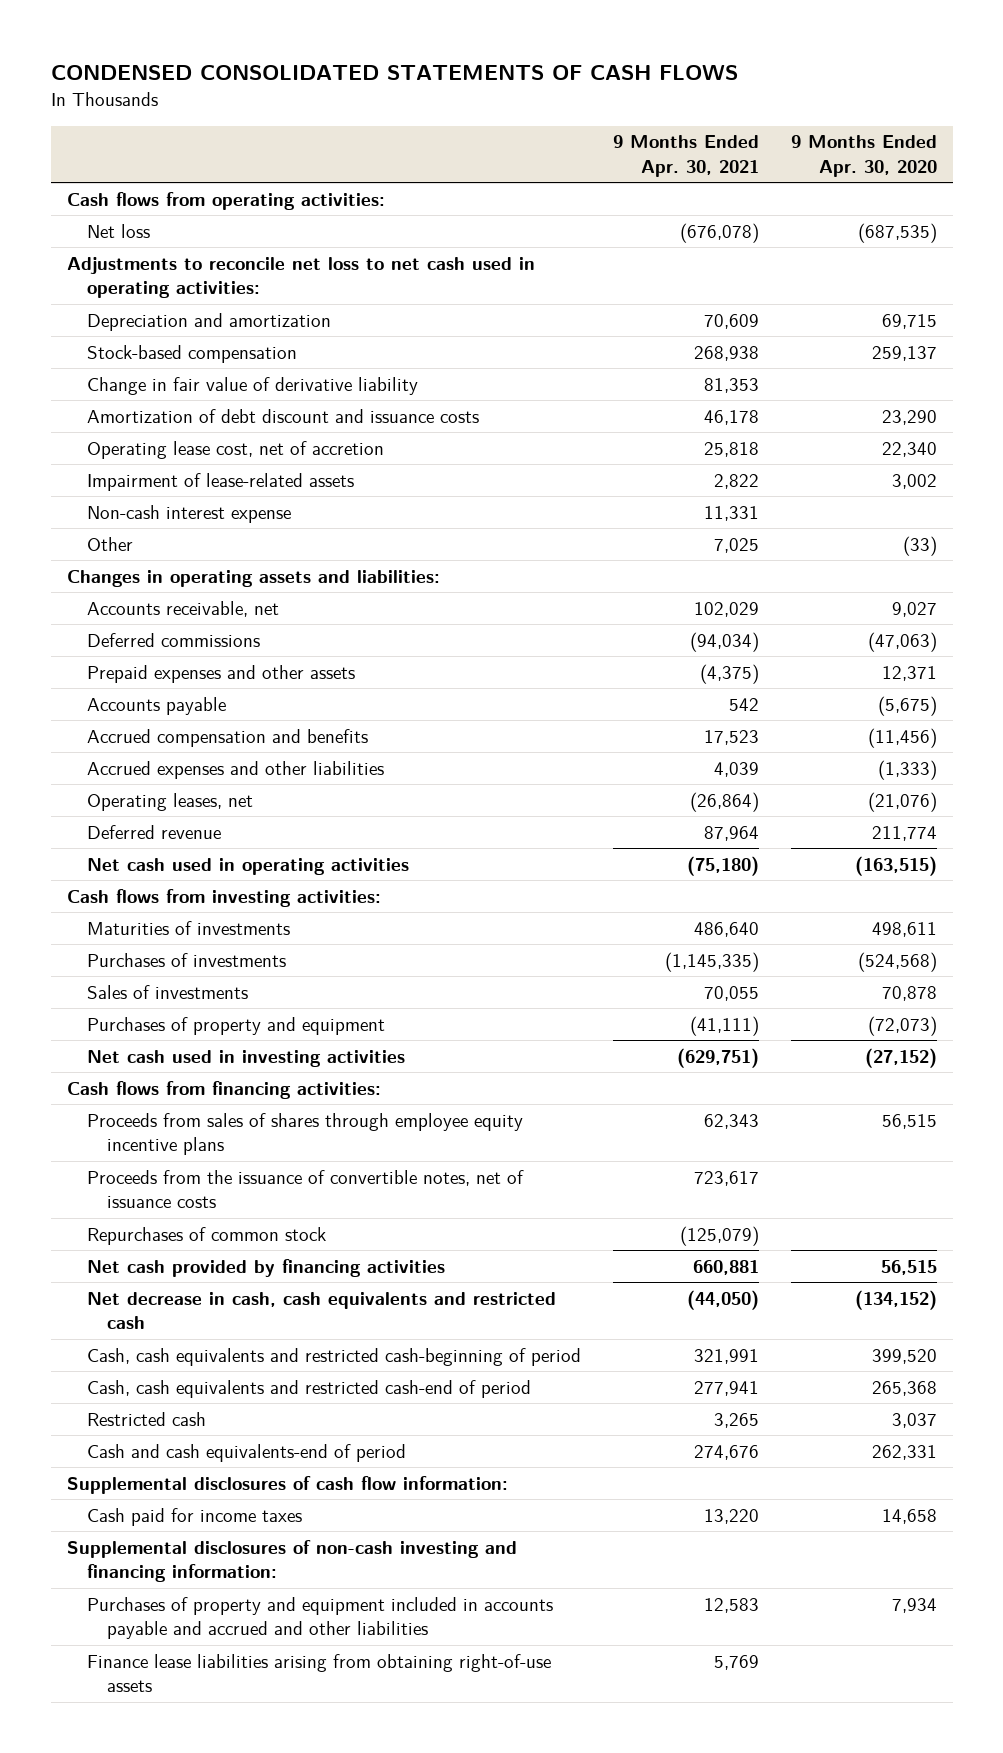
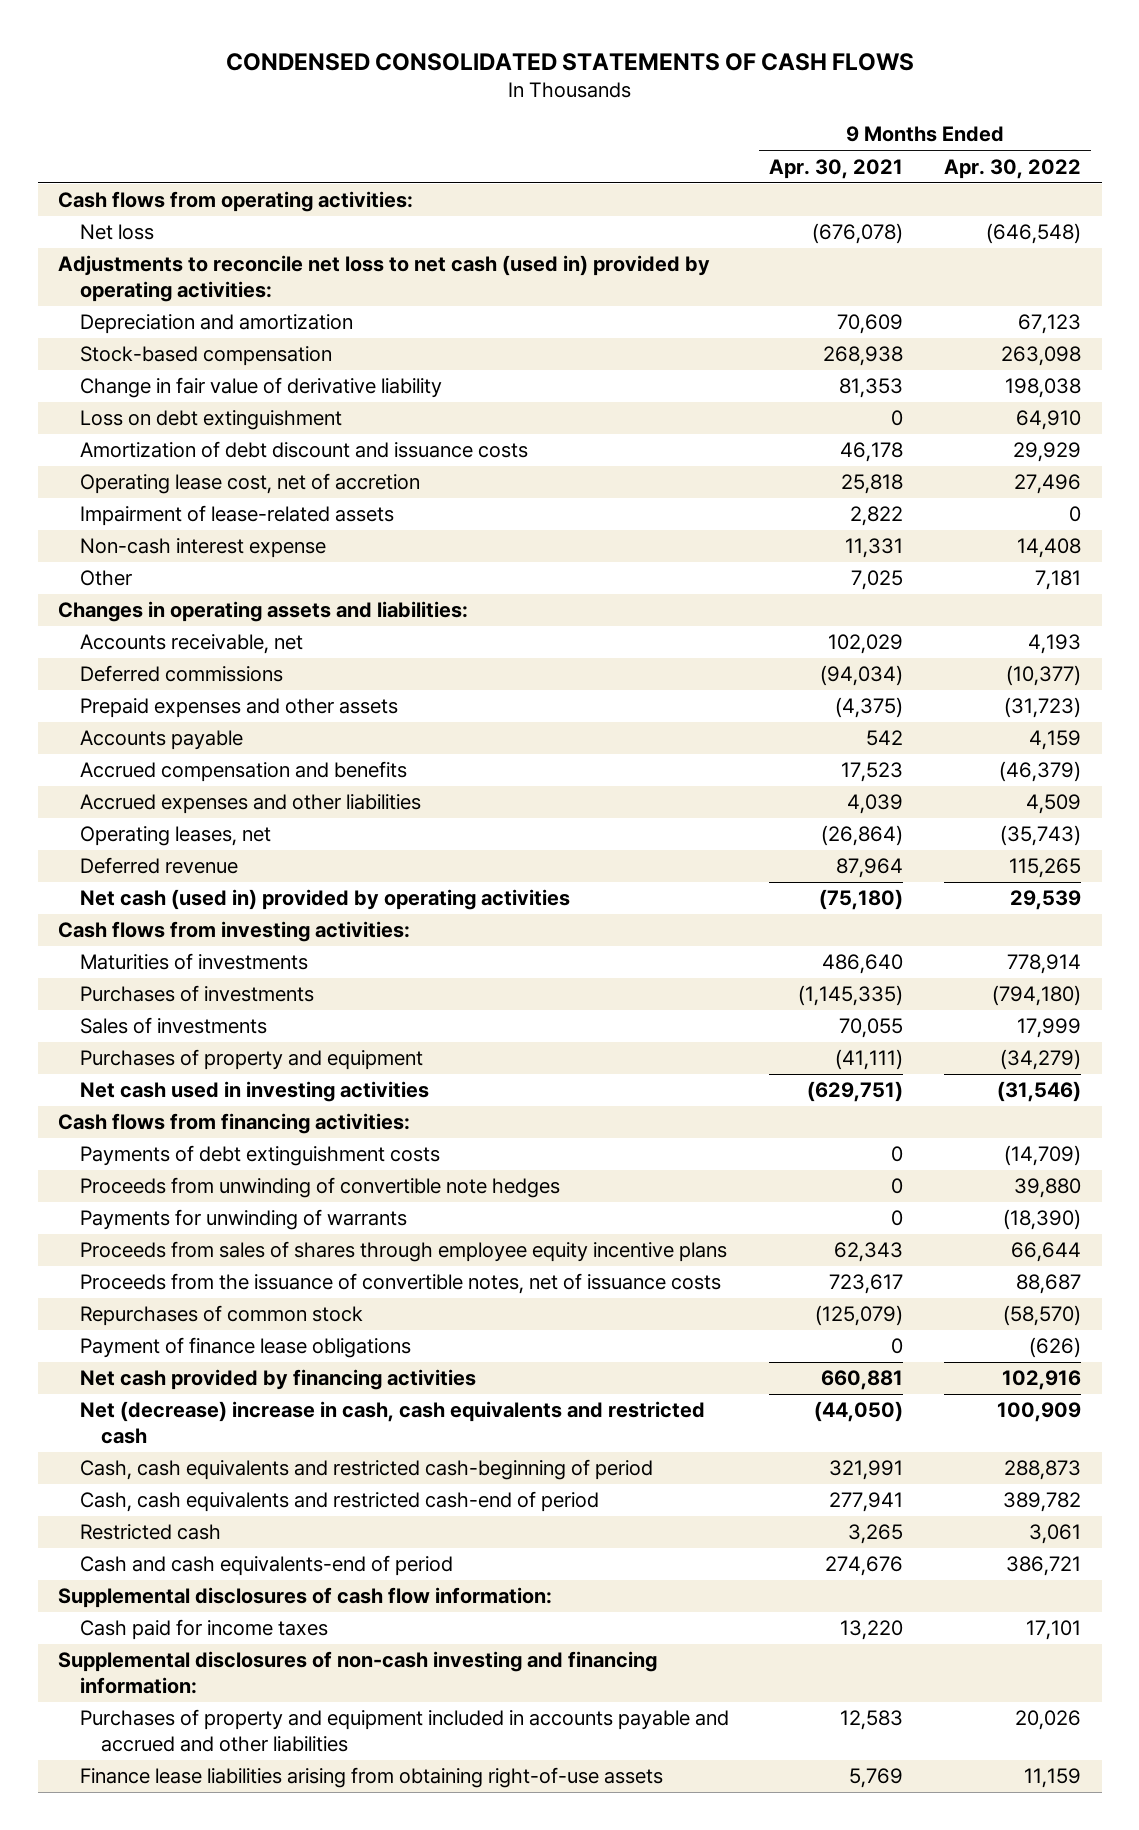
- | 9 Months Ended Apr. 30, 2021 | 9 Months Ended Apr. 30, 2020
+ | 9 Months Ended Apr. 30, 2021 | 9 Months Ended Apr. 30, 2022
- Adjustments to reconcile net loss to net cash used in operating activities:
+ Adjustments to reconcile net loss to net cash (used in) provided by operating activities:
+ Loss on debt extinguishment | 0 | 64,910
- Net cash used in operating activities | (75,180) | (163,515)
+ Net cash (used in) provided by operating activities | (75,180) | 29,539
+ Payments of debt extinguishment costs | 0 | (14,709)
+ Proceeds from unwinding of convertible note hedges | 0 | 39,880
+ Payments for unwinding of warrants | 0 | (18,390)
+ Payment of finance lease obligations | 0 | (626)
- Net decrease in cash, cash equivalents and restricted cash | (44,050) | (134,152)
+ Net (decrease) increase in cash, cash equivalents and restricted cash | (44,050) | 100,909

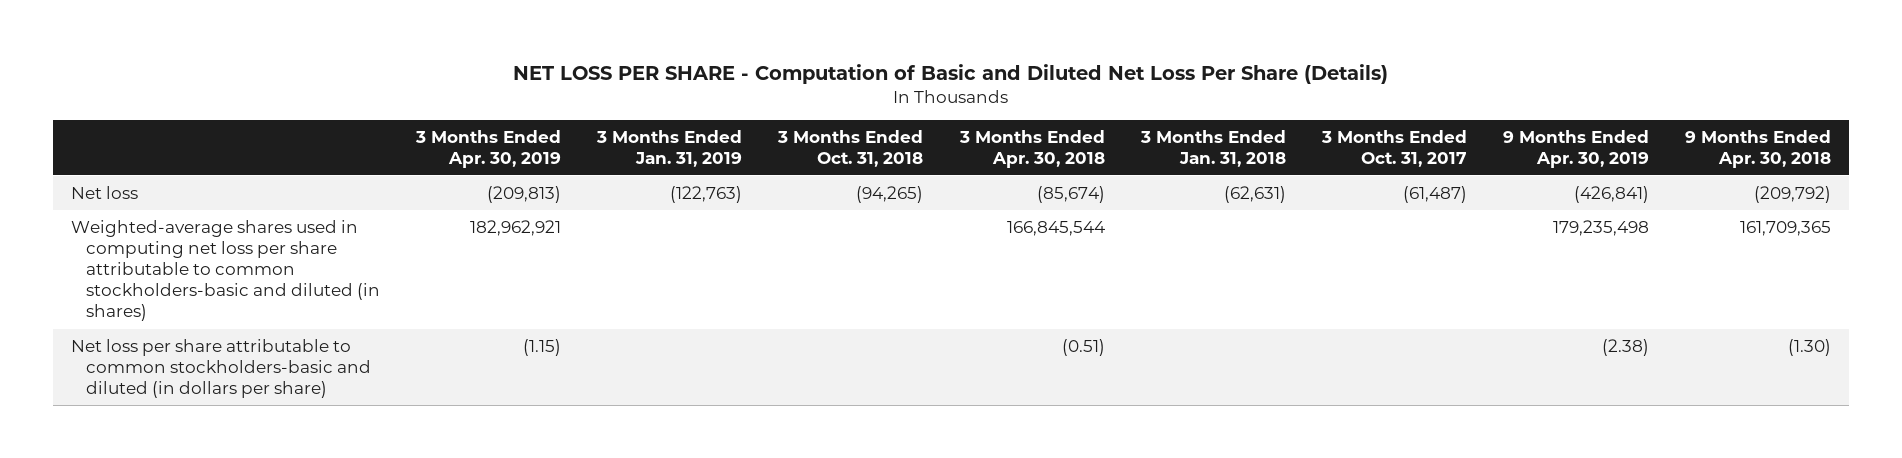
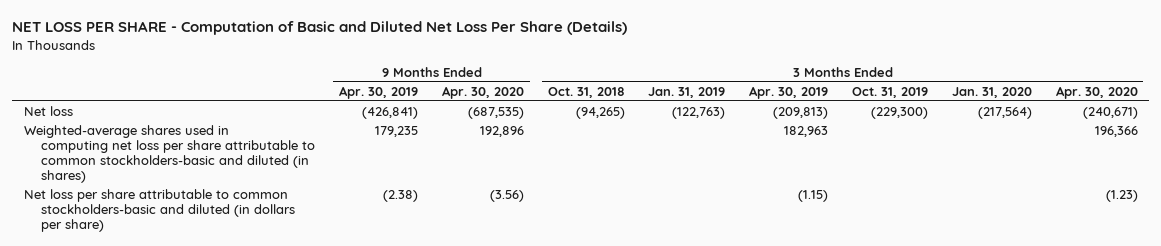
- | 3 Months Ended Apr. 30, 2019 | 3 Months Ended Jan. 31, 2019 | 3 Months Ended Oct. 31, 2018 | 3 Months Ended Apr. 30, 2018 | 3 Months Ended Jan. 31, 2018 | 3 Months Ended Oct. 31, 2017 | 9 Months Ended Apr. 30, 2019 | 9 Months Ended Apr. 30, 2018
+ | 9 Months Ended Apr. 30, 2019 | 9 Months Ended Apr. 30, 2020 | 3 Months Ended Oct. 31, 2018 | 3 Months Ended Jan. 31, 2019 | 3 Months Ended Apr. 30, 2019 | 3 Months Ended Oct. 31, 2019 | 3 Months Ended Jan. 31, 2020 | 3 Months Ended Apr. 30, 2020
- Weighted-average shares used in computing net loss per share attributable to common stockholders-basic and diluted (in shares) | 182,962,921 | | | 166,845,544 | | | 179,235,498 | 161,709,365
+ Weighted-average shares used in computing net loss per share attributable to common stockholders-basic and diluted (in shares) | 179,235 | 192,896 | | | 182,963 | | | 196,366

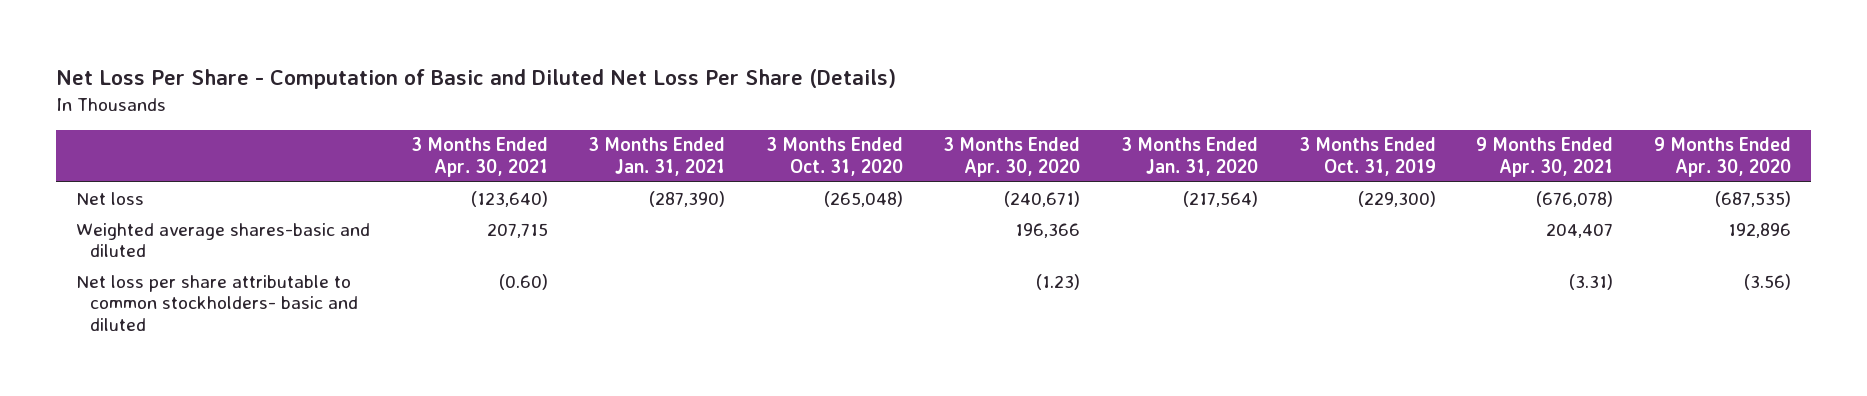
- NET LOSS PER SHARE - Computation of Basic and Diluted Net Loss Per Share (Details)
+ Net Loss Per Share - Computation of Basic and Diluted Net Loss Per Share (Details)
- | 9 Months Ended Apr. 30, 2019 | 9 Months Ended Apr. 30, 2020 | 3 Months Ended Oct. 31, 2018 | 3 Months Ended Jan. 31, 2019 | 3 Months Ended Apr. 30, 2019 | 3 Months Ended Oct. 31, 2019 | 3 Months Ended Jan. 31, 2020 | 3 Months Ended Apr. 30, 2020
+ | 3 Months Ended Apr. 30, 2021 | 3 Months Ended Jan. 31, 2021 | 3 Months Ended Oct. 31, 2020 | 3 Months Ended Apr. 30, 2020 | 3 Months Ended Jan. 31, 2020 | 3 Months Ended Oct. 31, 2019 | 9 Months Ended Apr. 30, 2021 | 9 Months Ended Apr. 30, 2020
- Weighted-average shares used in computing net loss per share attributable to common stockholders-basic and diluted (in shares) | 179,235 | 192,896 | | | 182,963 | | | 196,366
- Net loss per share attributable to common stockholders-basic and diluted (in dollars per share) | (2.38) | (3.56) | | | (1.15) | | | (1.23)
+ Weighted average shares-basic and diluted | 207,715 | | | 196,366 | | | 204,407 | 192,896
+ Net loss per share attributable to common stockholders- basic and diluted | (0.60) | | | (1.23) | | | (3.31) | (3.56)

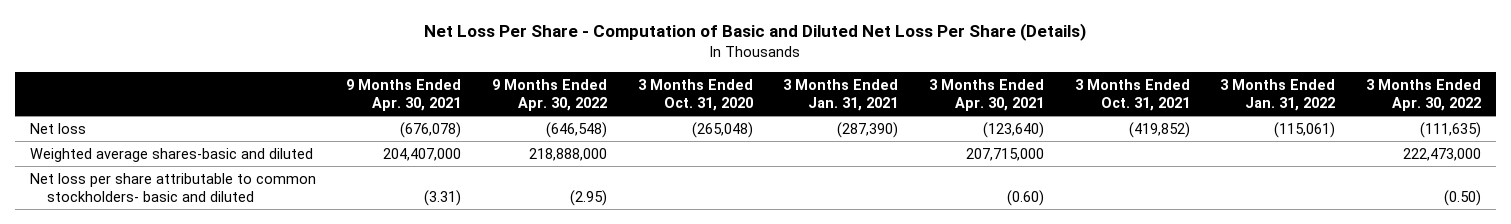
- | 3 Months Ended Apr. 30, 2021 | 3 Months Ended Jan. 31, 2021 | 3 Months Ended Oct. 31, 2020 | 3 Months Ended Apr. 30, 2020 | 3 Months Ended Jan. 31, 2020 | 3 Months Ended Oct. 31, 2019 | 9 Months Ended Apr. 30, 2021 | 9 Months Ended Apr. 30, 2020
+ | 9 Months Ended Apr. 30, 2021 | 9 Months Ended Apr. 30, 2022 | 3 Months Ended Oct. 31, 2020 | 3 Months Ended Jan. 31, 2021 | 3 Months Ended Apr. 30, 2021 | 3 Months Ended Oct. 31, 2021 | 3 Months Ended Jan. 31, 2022 | 3 Months Ended Apr. 30, 2022
- Weighted average shares-basic and diluted | 207,715 | | | 196,366 | | | 204,407 | 192,896
+ Weighted average shares-basic and diluted | 204,407,000 | 218,888,000 | | | 207,715,000 | | | 222,473,000

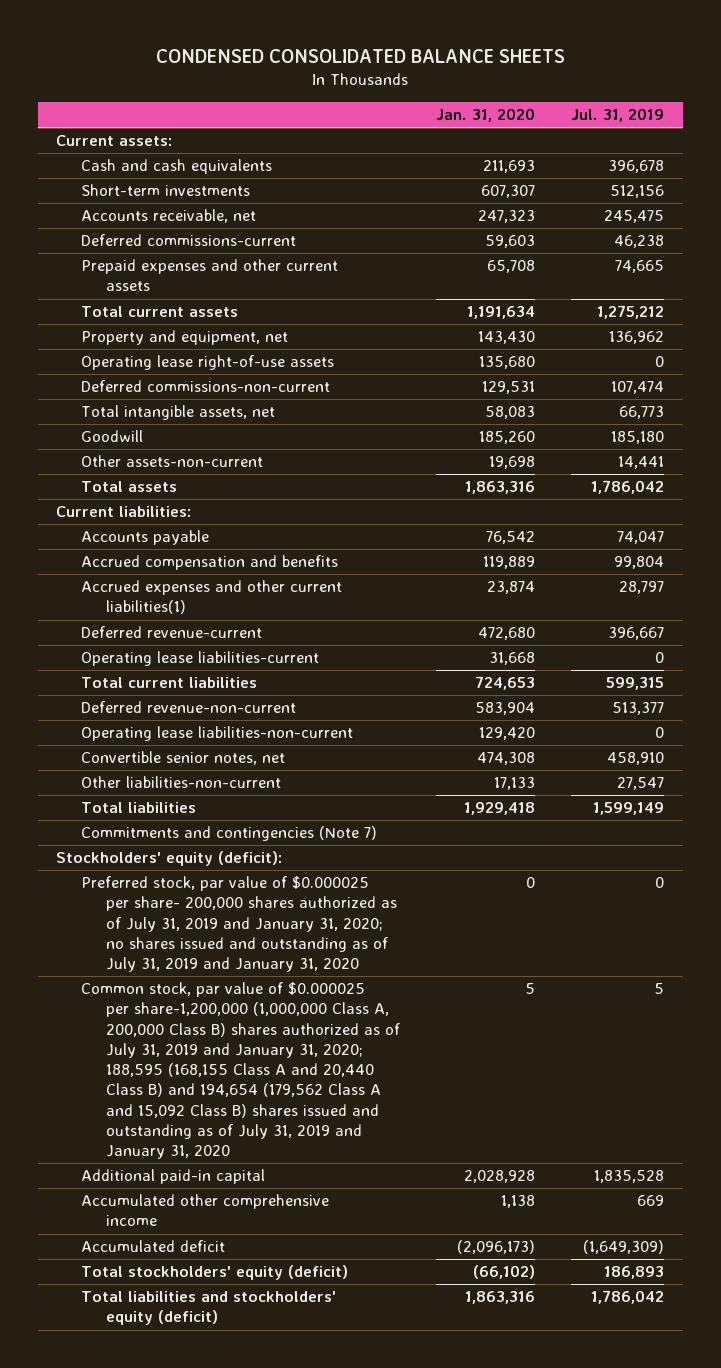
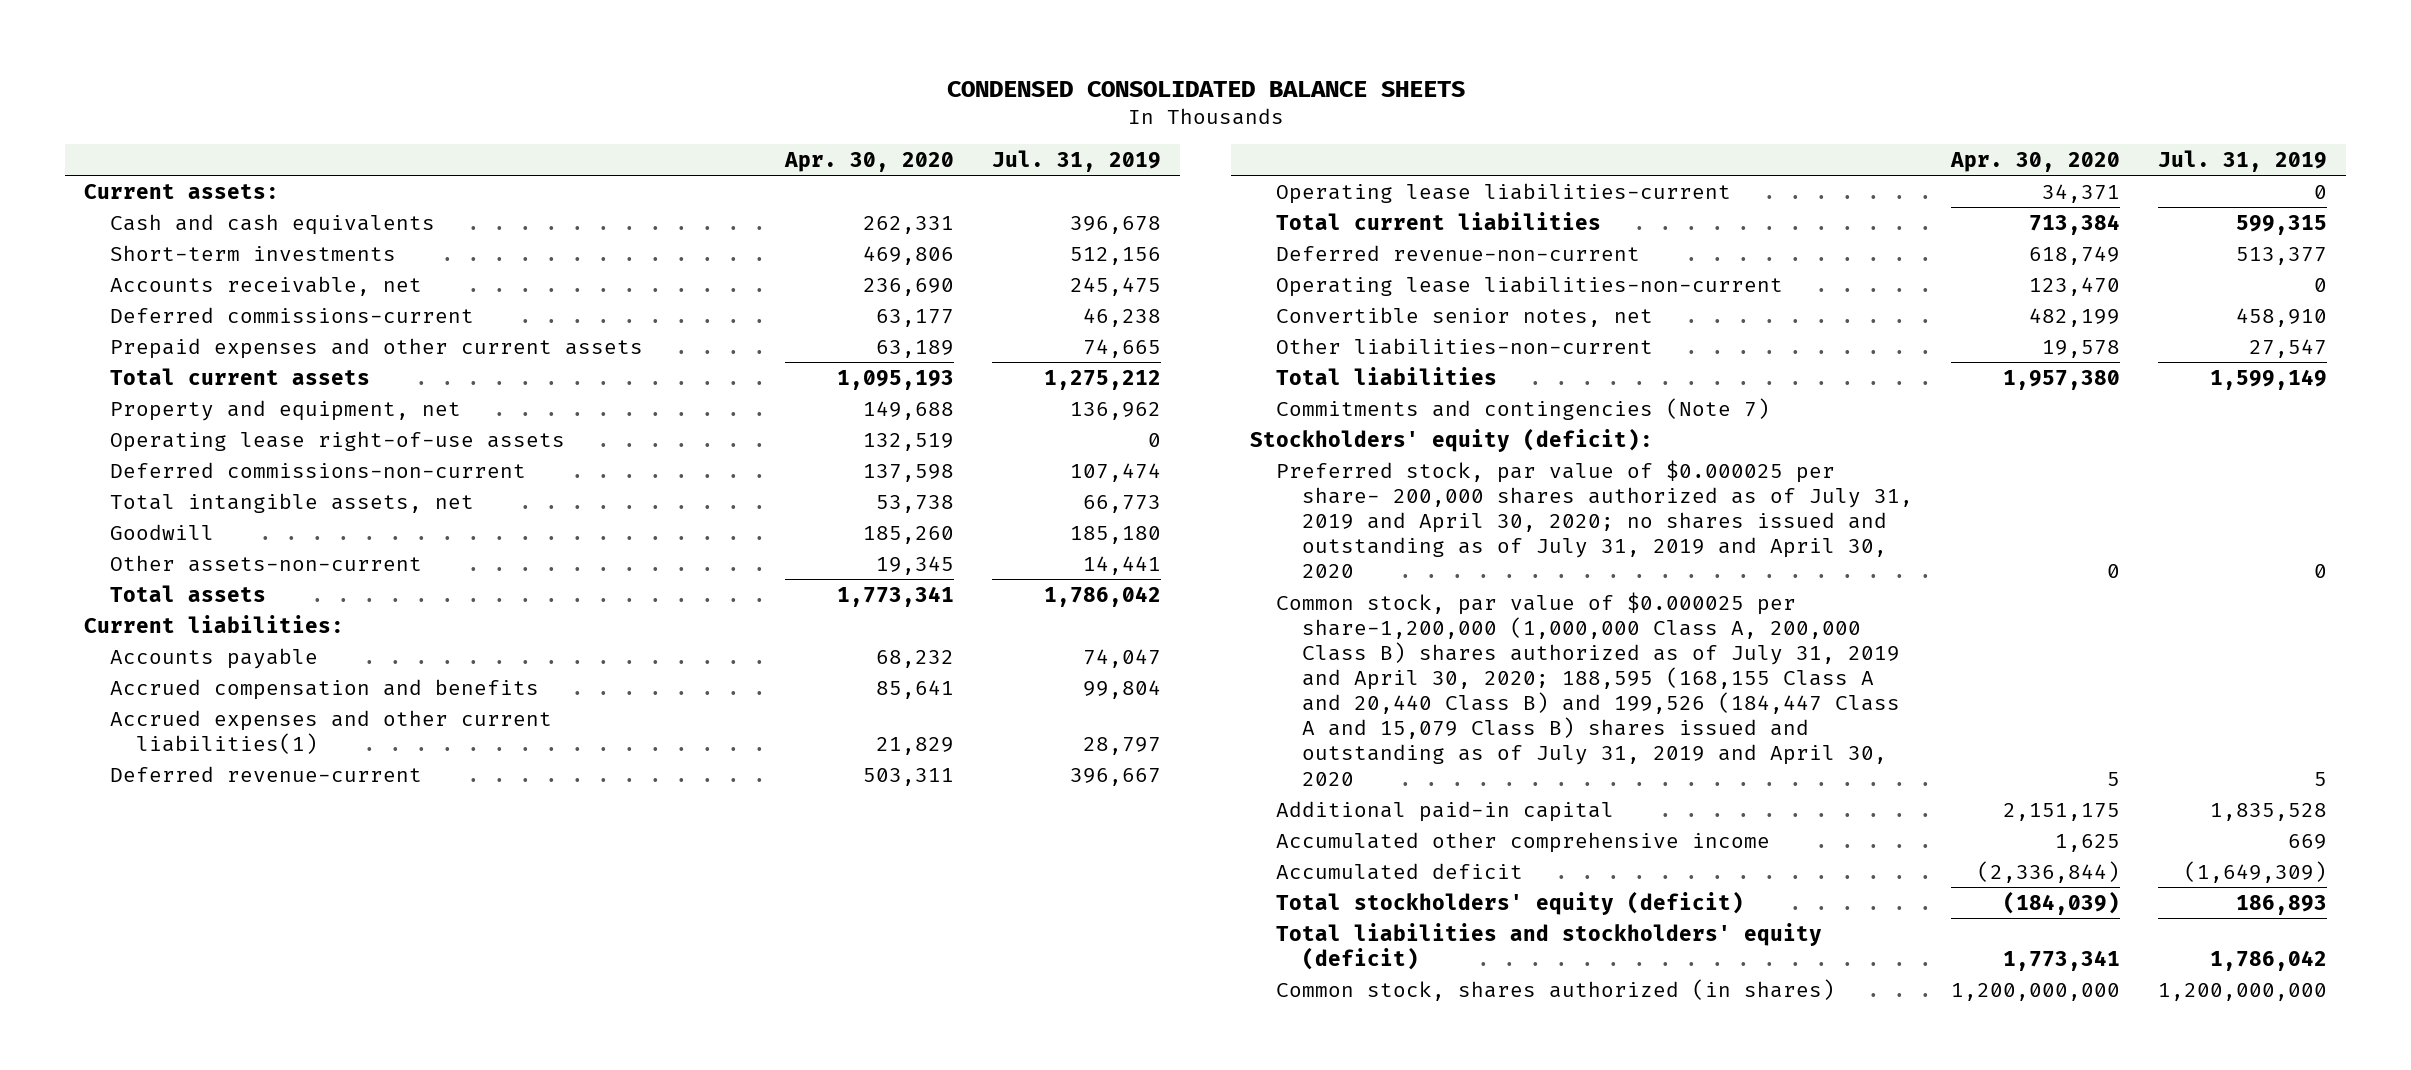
- | Jan. 31, 2020 | Jul. 31, 2019
+ | Apr. 30, 2020 | Jul. 31, 2019
- Preferred stock, par value of $0.000025 per share- 200,000 shares authorized as of July 31, 2019 and January 31, 2020; no shares issued and outstanding as of July 31, 2019 and January 31, 2020 | 0 | 0
- Common stock, par value of $0.000025 per share-1,200,000 (1,000,000 Class A, 200,000 Class B) shares authorized as of July 31, 2019 and January 31, 2020; 188,595 (168,155 Class A and 20,440 Class B) and 194,654 (179,562 Class A and 15,092 Class B) shares issued and outstanding as of July 31, 2019 and January 31, 2020 | 5 | 5
+ Preferred stock, par value of $0.000025 per share- 200,000 shares authorized as of July 31, 2019 and April 30, 2020; no shares issued and outstanding as of July 31, 2019 and April 30, 2020 | 0 | 0
+ Common stock, par value of $0.000025 per share-1,200,000 (1,000,000 Class A, 200,000 Class B) shares authorized as of July 31, 2019 and April 30, 2020; 188,595 (168,155 Class A and 20,440 Class B) and 199,526 (184,447 Class A and 15,079 Class B) shares issued and outstanding as of July 31, 2019 and April 30, 2020 | 5 | 5
+ Common stock, shares authorized (in shares) | 1,200,000,000 | 1,200,000,000

